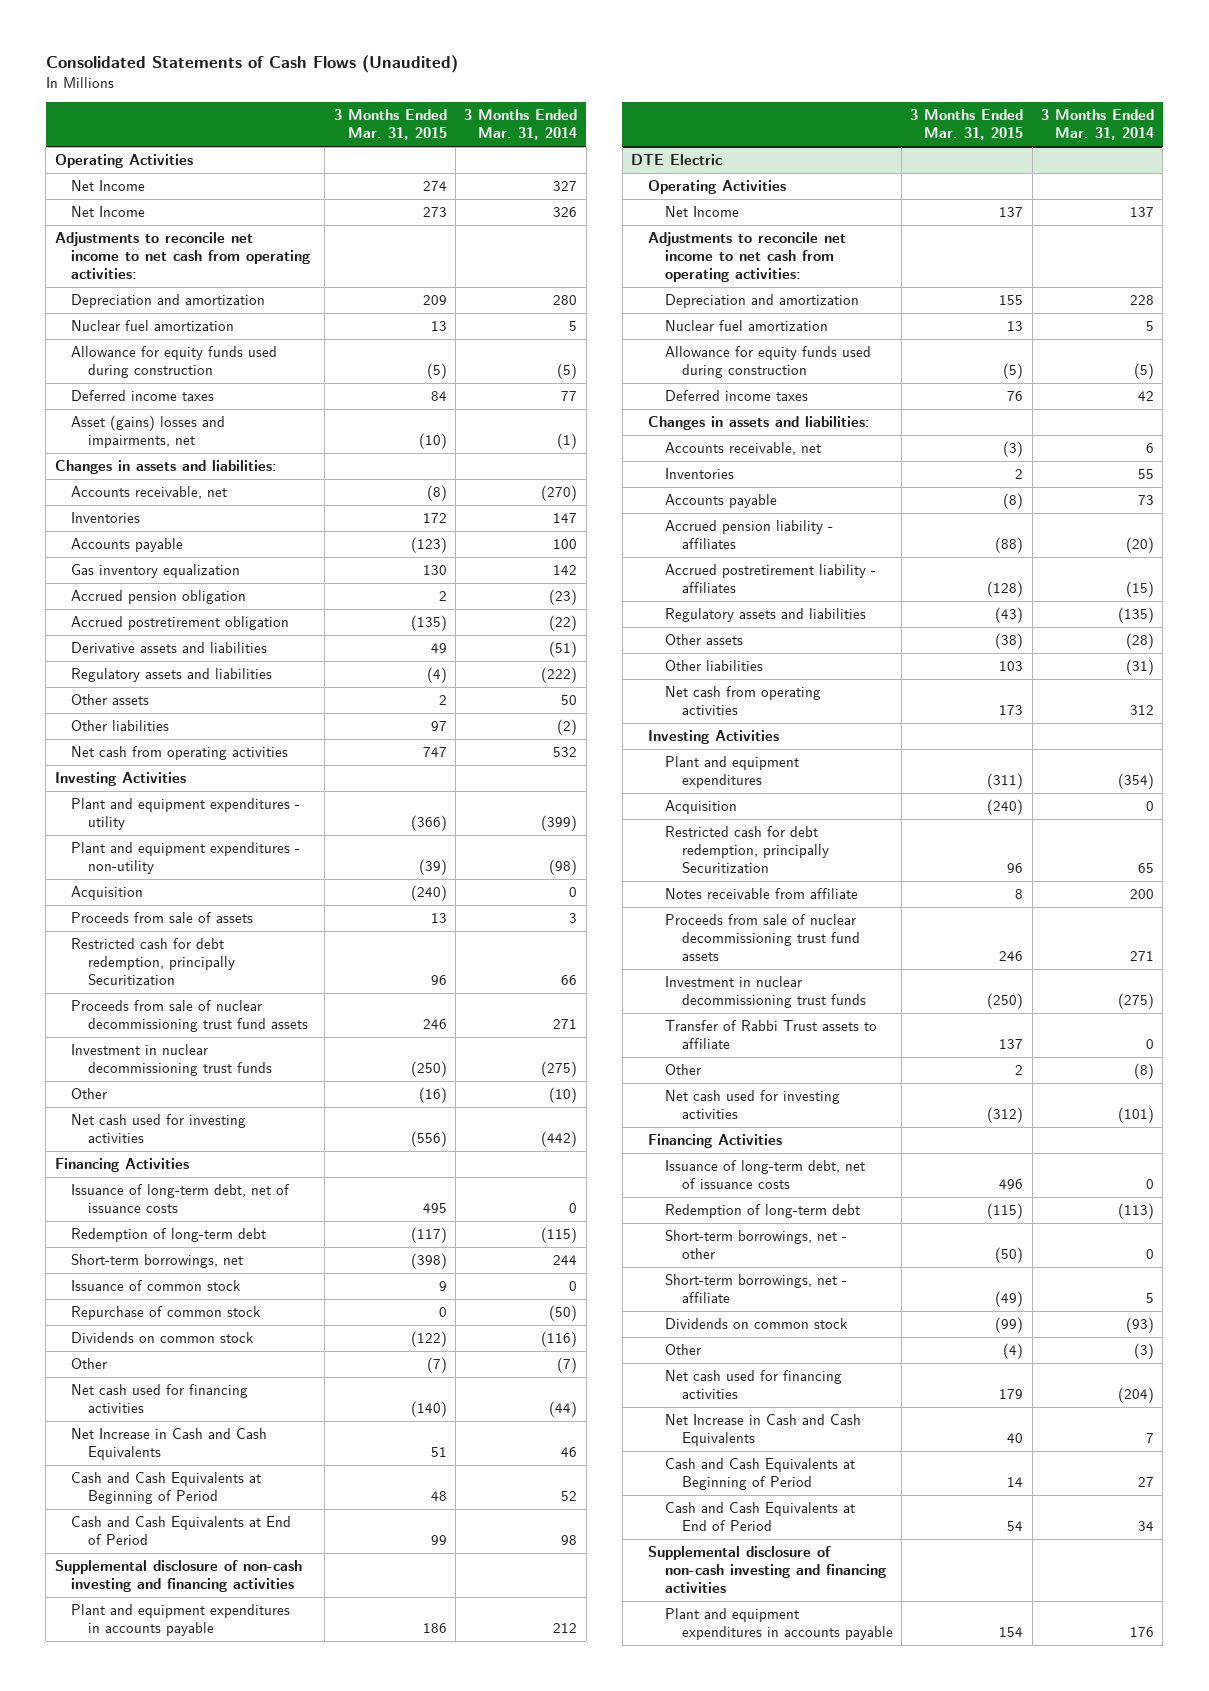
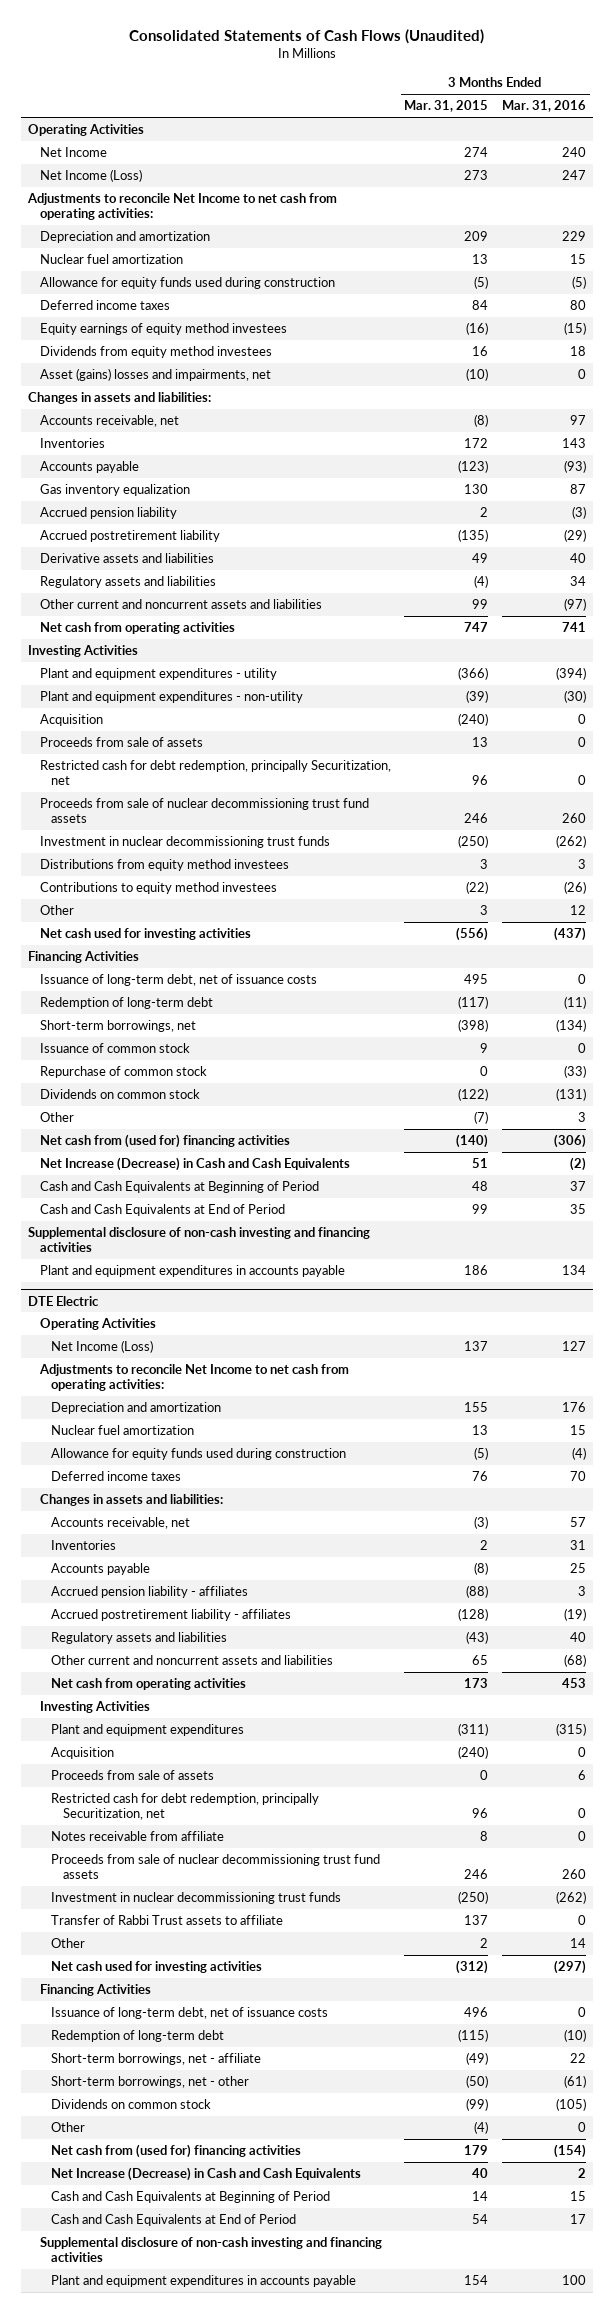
- | 3 Months Ended Mar. 31, 2015 | 3 Months Ended Mar. 31, 2014
+ | 3 Months Ended Mar. 31, 2015 | 3 Months Ended Mar. 31, 2016
- Net Income | 273 | 326
- Adjustments to reconcile net income to net cash from operating activities:
+ Net Income (Loss) | 273 | 247
+ Adjustments to reconcile Net Income to net cash from operating activities:
+ Equity earnings of equity method investees | (16) | (15)
+ Dividends from equity method investees | 16 | 18
- Accrued pension obligation | 2 | (23)
- Accrued postretirement obligation | (135) | (22)
+ Accrued pension liability | 2 | (3)
+ Accrued postretirement liability | (135) | (29)
- Other assets | 2 | 50
- Other liabilities | 97 | (2)
+ Other current and noncurrent assets and liabilities | 99 | (97)
- Restricted cash for debt redemption, principally Securitization | 96 | 66
+ Restricted cash for debt redemption, principally Securitization, net | 96 | 0
- Other | (16) | (10)
+ Distributions from equity method investees | 3 | 3
+ Contributions to equity method investees | (22) | (26)
+ Other | 3 | 12
- Net cash used for financing activities | (140) | (44)
- Net Increase in Cash and Cash Equivalents | 51 | 46
+ Net cash from (used for) financing activities | (140) | (306)
+ Net Increase (Decrease) in Cash and Cash Equivalents | 51 | (2)
@ DTE Electric
- Net Income | 137 | 137
- Adjustments to reconcile net income to net cash from operating activities:
+ Net Income (Loss) | 137 | 127
+ Adjustments to reconcile Net Income to net cash from operating activities:
- Other assets | (38) | (28)
- Other liabilities | 103 | (31)
+ Other current and noncurrent assets and liabilities | 65 | (68)
- Restricted cash for debt redemption, principally Securitization | 96 | 65
+ Proceeds from sale of assets | 0 | 6
+ Restricted cash for debt redemption, principally Securitization, net | 96 | 0
moved down: Short-term borrowings, net - other | (50) | (61)
- Net cash used for financing activities | 179 | (204)
- Net Increase in Cash and Cash Equivalents | 40 | 7
+ Net cash from (used for) financing activities | 179 | (154)
+ Net Increase (Decrease) in Cash and Cash Equivalents | 40 | 2

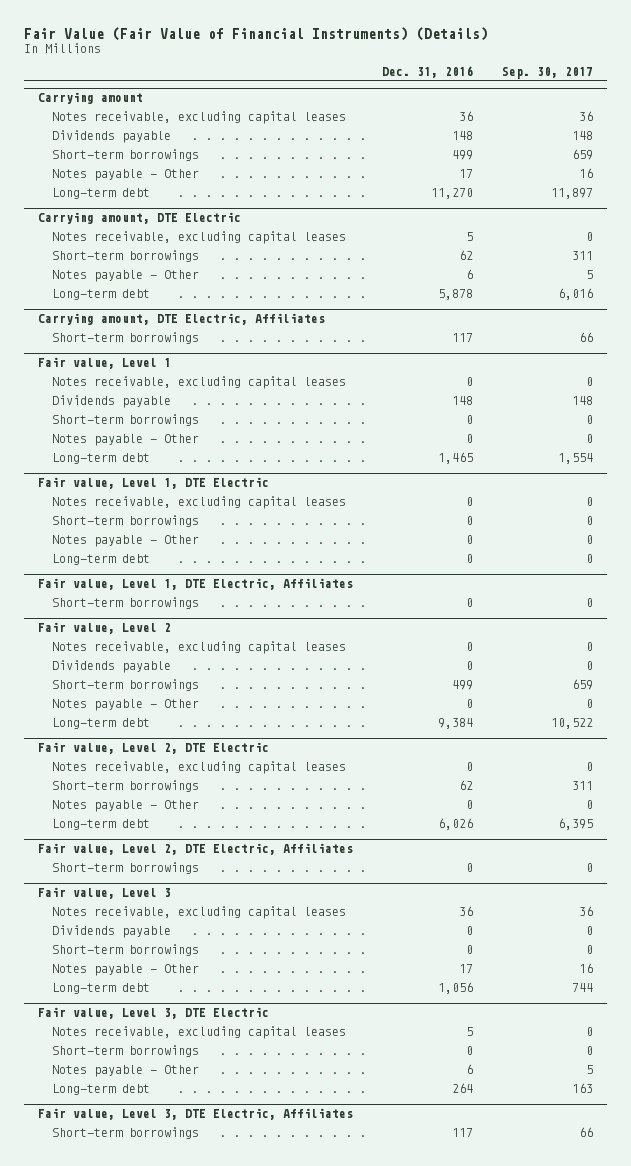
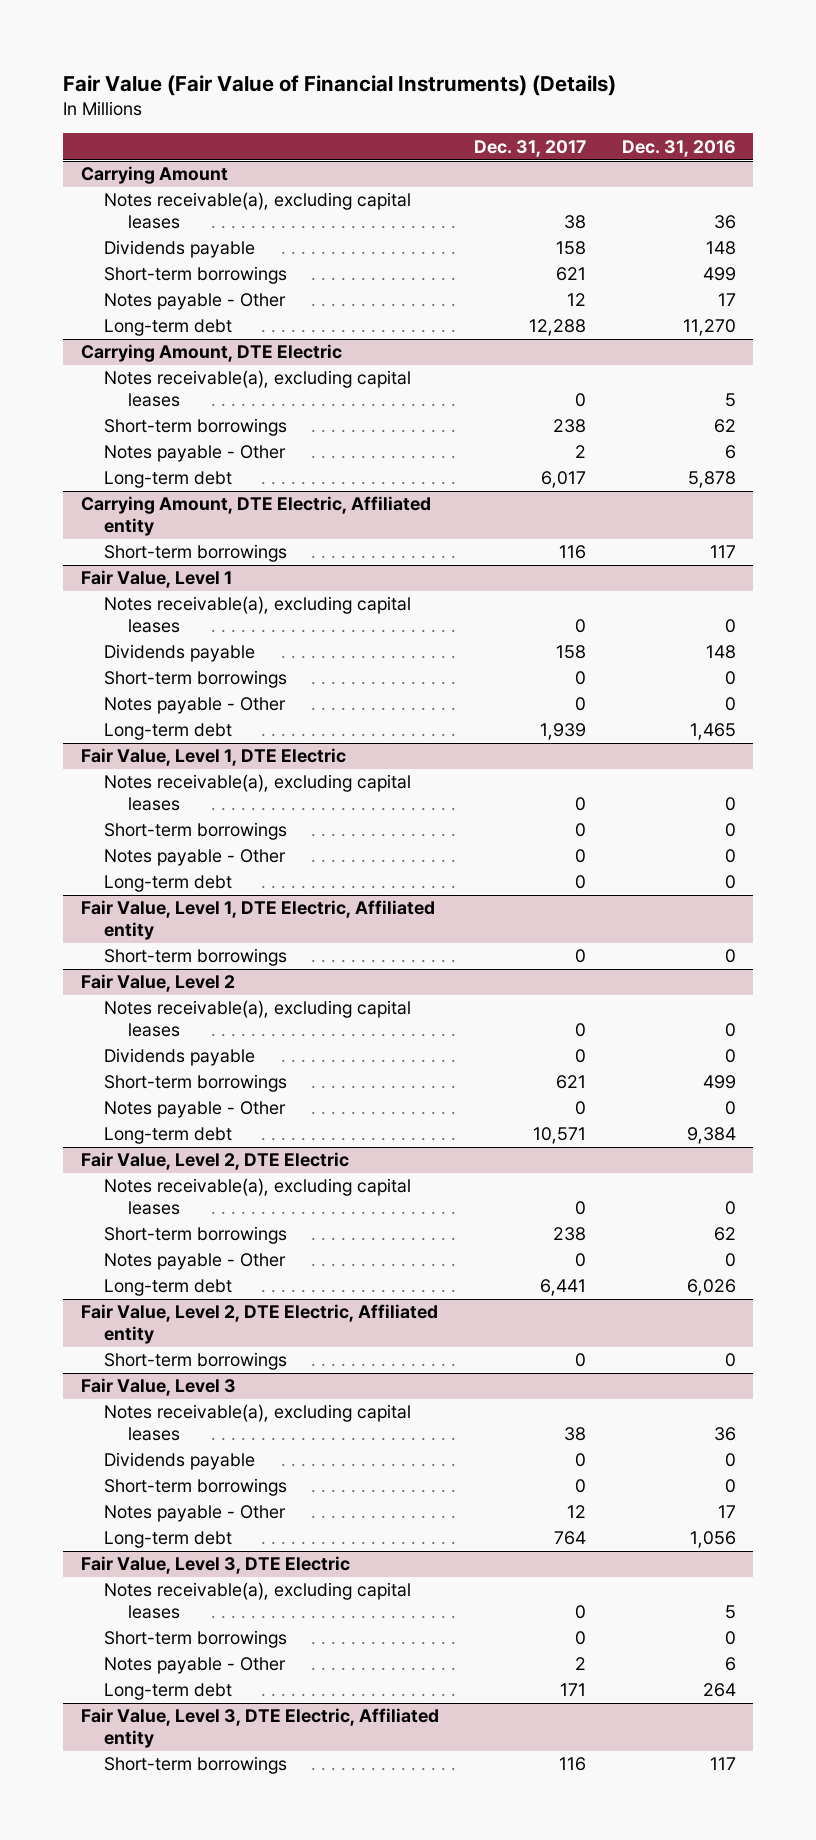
- | Dec. 31, 2016 | Sep. 30, 2017
+ | Dec. 31, 2017 | Dec. 31, 2016
- Carrying amount
- Notes receivable, excluding capital leases | 36 | 36
+ Carrying Amount
+ Notes receivable(a), excluding capital leases | 38 | 36
- Carrying amount, DTE Electric
- Notes receivable, excluding capital leases | 5 | 0
+ Carrying Amount, DTE Electric
+ Notes receivable(a), excluding capital leases | 0 | 5
- Carrying amount, DTE Electric, Affiliates
+ Carrying Amount, DTE Electric, Affiliated entity
- Fair value, Level 1
- Notes receivable, excluding capital leases | 0 | 0
+ Fair Value, Level 1
+ Notes receivable(a), excluding capital leases | 0 | 0
- Fair value, Level 1, DTE Electric
- Notes receivable, excluding capital leases | 0 | 0
+ Fair Value, Level 1, DTE Electric
+ Notes receivable(a), excluding capital leases | 0 | 0
- Fair value, Level 1, DTE Electric, Affiliates
+ Fair Value, Level 1, DTE Electric, Affiliated entity
- Fair value, Level 2
- Notes receivable, excluding capital leases | 0 | 0
+ Fair Value, Level 2
+ Notes receivable(a), excluding capital leases | 0 | 0
- Fair value, Level 2, DTE Electric
- Notes receivable, excluding capital leases | 0 | 0
+ Fair Value, Level 2, DTE Electric
+ Notes receivable(a), excluding capital leases | 0 | 0
- Fair value, Level 2, DTE Electric, Affiliates
+ Fair Value, Level 2, DTE Electric, Affiliated entity
- Fair value, Level 3
- Notes receivable, excluding capital leases | 36 | 36
+ Fair Value, Level 3
+ Notes receivable(a), excluding capital leases | 38 | 36
- Fair value, Level 3, DTE Electric
- Notes receivable, excluding capital leases | 5 | 0
+ Fair Value, Level 3, DTE Electric
+ Notes receivable(a), excluding capital leases | 0 | 5
- Fair value, Level 3, DTE Electric, Affiliates
+ Fair Value, Level 3, DTE Electric, Affiliated entity

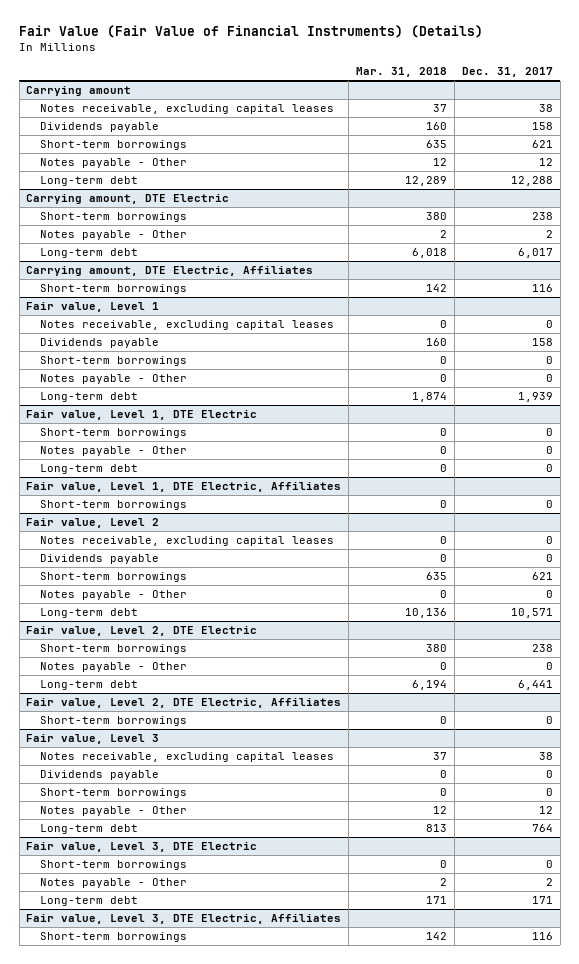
- | Dec. 31, 2017 | Dec. 31, 2016
+ | Mar. 31, 2018 | Dec. 31, 2017
- Carrying Amount
- Notes receivable(a), excluding capital leases | 38 | 36
+ Carrying amount
+ Notes receivable, excluding capital leases | 37 | 38
- Carrying Amount, DTE Electric
- Notes receivable(a), excluding capital leases | 0 | 5
+ Carrying amount, DTE Electric
- Carrying Amount, DTE Electric, Affiliated entity
+ Carrying amount, DTE Electric, Affiliates
- Fair Value, Level 1
- Notes receivable(a), excluding capital leases | 0 | 0
+ Fair value, Level 1
+ Notes receivable, excluding capital leases | 0 | 0
- Fair Value, Level 1, DTE Electric
- Notes receivable(a), excluding capital leases | 0 | 0
+ Fair value, Level 1, DTE Electric
- Fair Value, Level 1, DTE Electric, Affiliated entity
+ Fair value, Level 1, DTE Electric, Affiliates
- Fair Value, Level 2
- Notes receivable(a), excluding capital leases | 0 | 0
+ Fair value, Level 2
+ Notes receivable, excluding capital leases | 0 | 0
- Fair Value, Level 2, DTE Electric
- Notes receivable(a), excluding capital leases | 0 | 0
+ Fair value, Level 2, DTE Electric
- Fair Value, Level 2, DTE Electric, Affiliated entity
+ Fair value, Level 2, DTE Electric, Affiliates
- Fair Value, Level 3
- Notes receivable(a), excluding capital leases | 38 | 36
+ Fair value, Level 3
+ Notes receivable, excluding capital leases | 37 | 38
- Fair Value, Level 3, DTE Electric
- Notes receivable(a), excluding capital leases | 0 | 5
+ Fair value, Level 3, DTE Electric
- Fair Value, Level 3, DTE Electric, Affiliated entity
+ Fair value, Level 3, DTE Electric, Affiliates

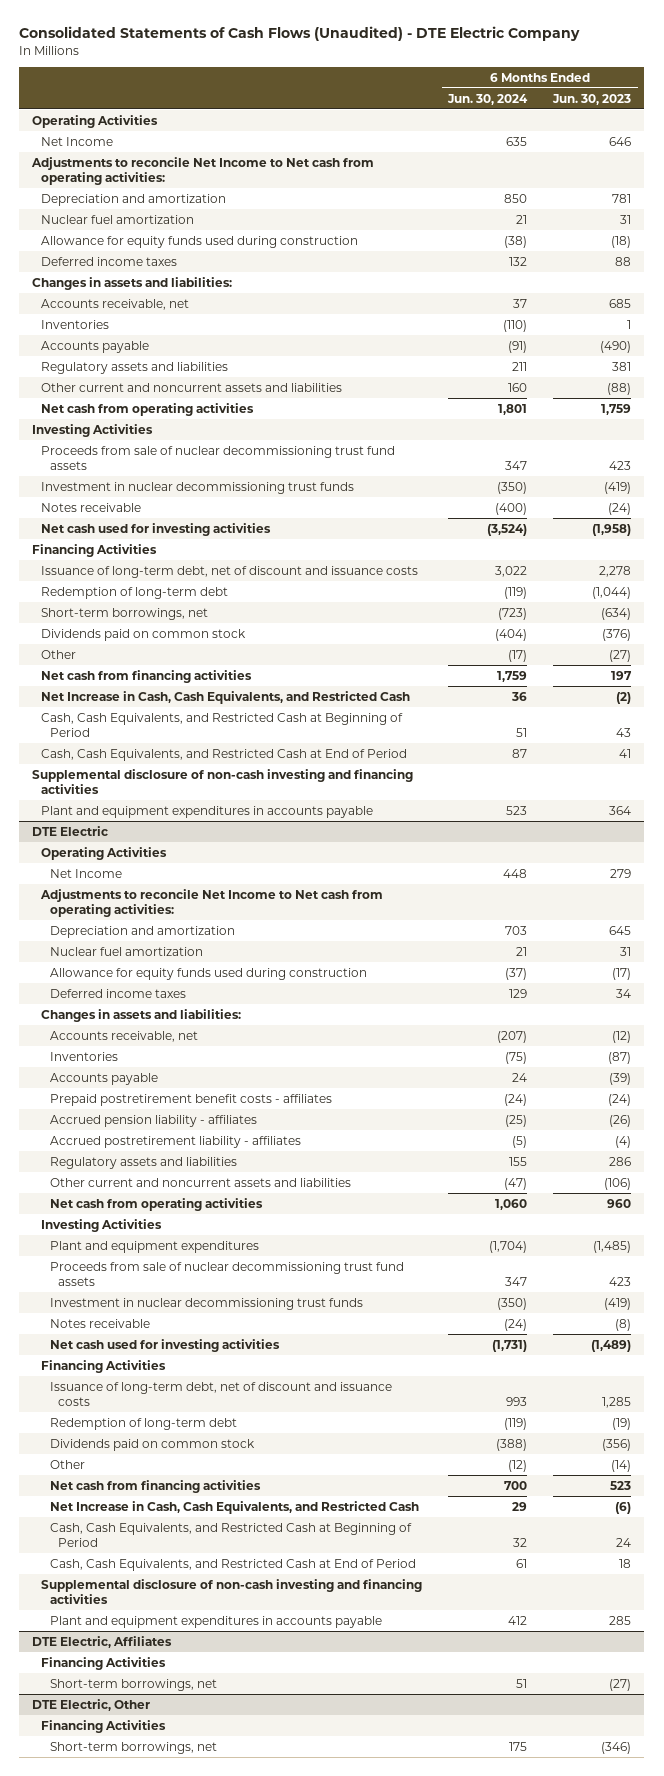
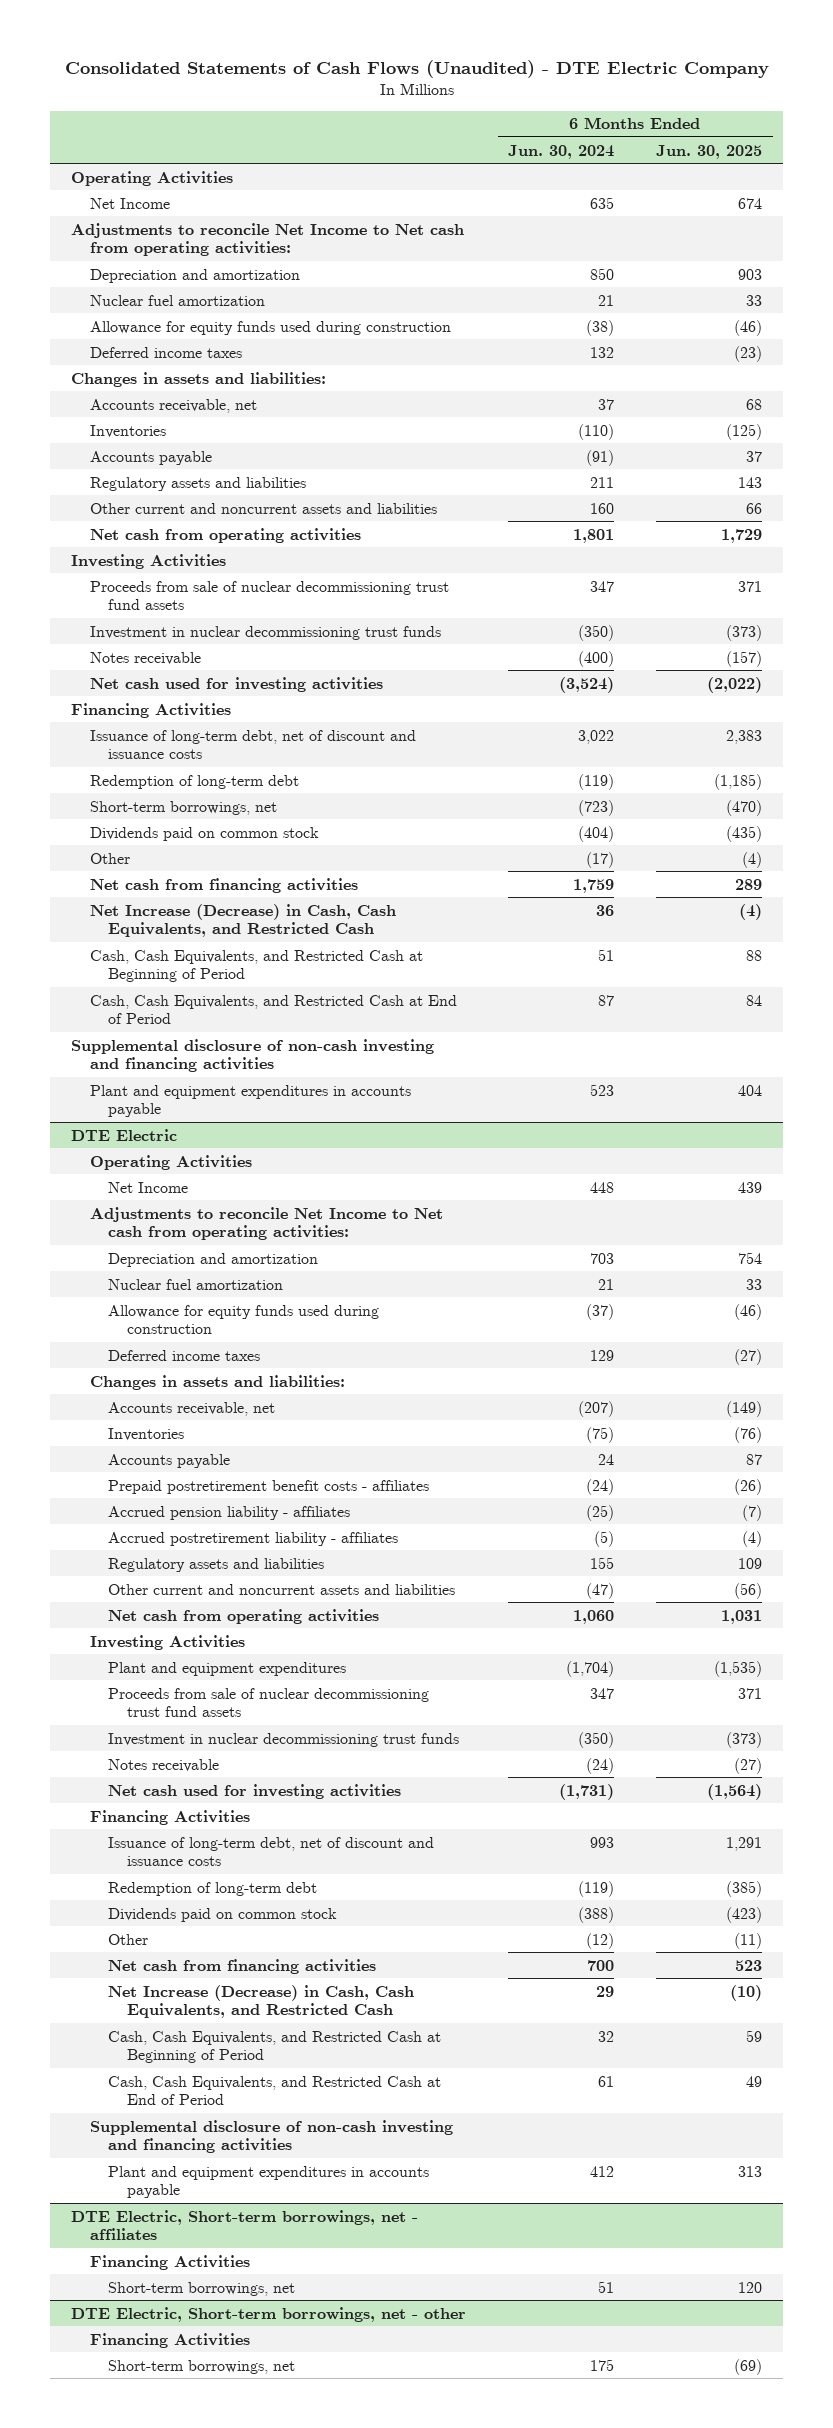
- | 6 Months Ended Jun. 30, 2024 | 6 Months Ended Jun. 30, 2023
+ | 6 Months Ended Jun. 30, 2024 | 6 Months Ended Jun. 30, 2025
- Net Increase in Cash, Cash Equivalents, and Restricted Cash | 36 | (2)
+ Net Increase (Decrease) in Cash, Cash Equivalents, and Restricted Cash | 36 | (4)
@ DTE Electric
- Net Increase in Cash, Cash Equivalents, and Restricted Cash | 29 | (6)
+ Net Increase (Decrease) in Cash, Cash Equivalents, and Restricted Cash | 29 | (10)
- DTE Electric, Affiliates
+ DTE Electric, Short-term borrowings, net - affiliates
- DTE Electric, Other
+ DTE Electric, Short-term borrowings, net - other

